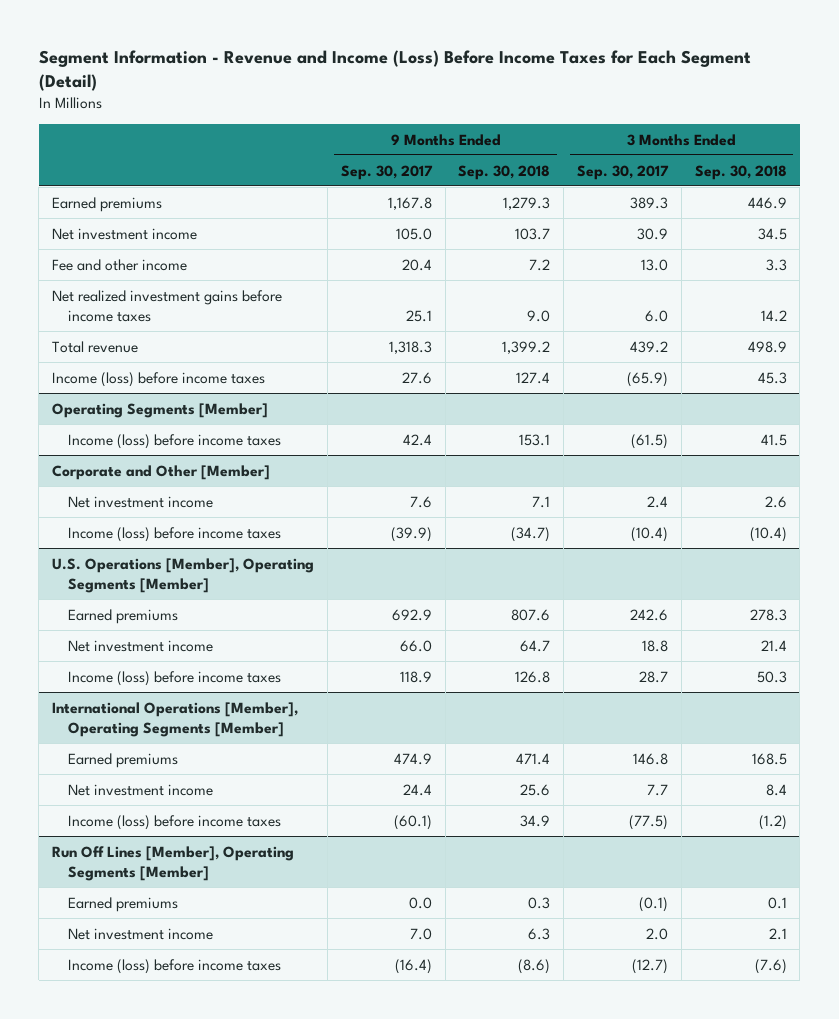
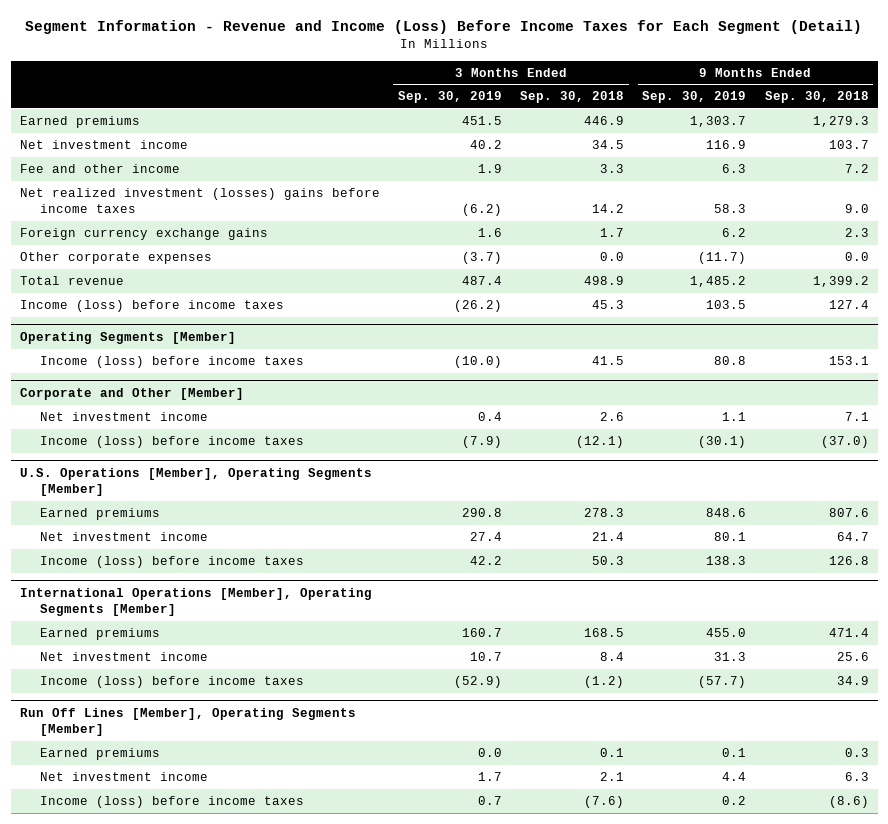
- | 9 Months Ended Sep. 30, 2017 | 9 Months Ended Sep. 30, 2018 | 3 Months Ended Sep. 30, 2017 | 3 Months Ended Sep. 30, 2018
+ | 3 Months Ended Sep. 30, 2019 | 3 Months Ended Sep. 30, 2018 | 9 Months Ended Sep. 30, 2019 | 9 Months Ended Sep. 30, 2018
- Net realized investment gains before income taxes | 25.1 | 9.0 | 6.0 | 14.2
+ Net realized investment (losses) gains before income taxes | (6.2) | 14.2 | 58.3 | 9.0
+ Foreign currency exchange gains | 1.6 | 1.7 | 6.2 | 2.3
+ Other corporate expenses | (3.7) | 0.0 | (11.7) | 0.0
@ Corporate and Other [Member]
- Income (loss) before income taxes | (39.9) | (34.7) | (10.4) | (10.4)
+ Income (loss) before income taxes | (7.9) | (12.1) | (30.1) | (37.0)

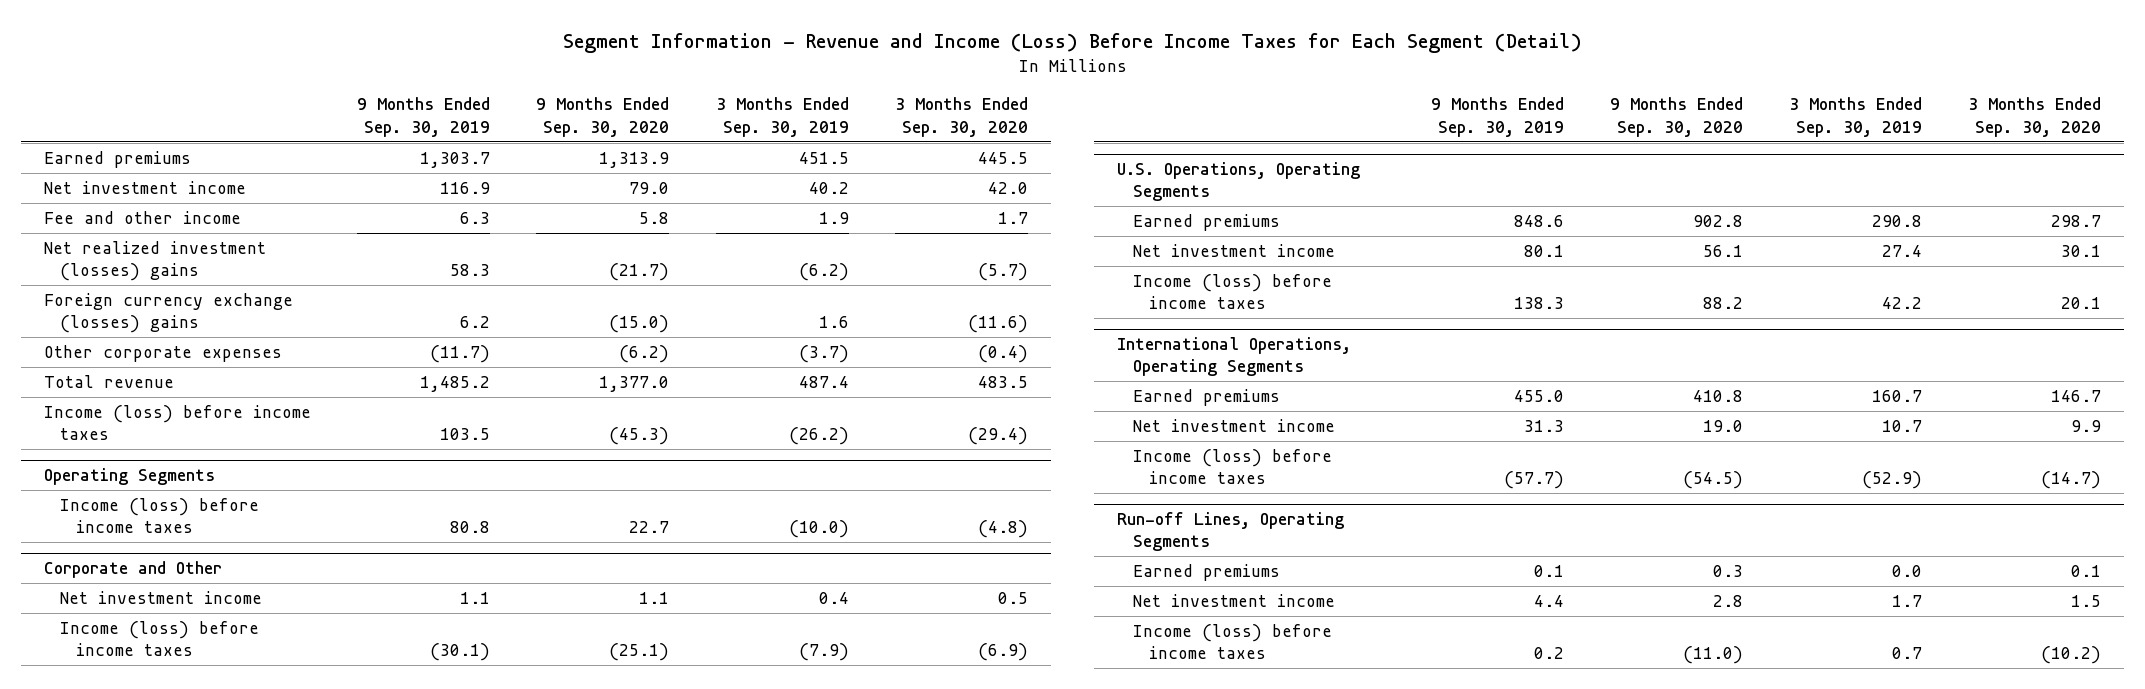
- | 3 Months Ended Sep. 30, 2019 | 3 Months Ended Sep. 30, 2018 | 9 Months Ended Sep. 30, 2019 | 9 Months Ended Sep. 30, 2018
+ | 9 Months Ended Sep. 30, 2019 | 9 Months Ended Sep. 30, 2020 | 3 Months Ended Sep. 30, 2019 | 3 Months Ended Sep. 30, 2020
- Net realized investment (losses) gains before income taxes | (6.2) | 14.2 | 58.3 | 9.0
- Foreign currency exchange gains | 1.6 | 1.7 | 6.2 | 2.3
+ Net realized investment (losses) gains | 58.3 | (21.7) | (6.2) | (5.7)
+ Foreign currency exchange (losses) gains | 6.2 | (15.0) | 1.6 | (11.6)
- Operating Segments [Member]
+ Operating Segments
- Corporate and Other [Member]
+ Corporate and Other
- U.S. Operations [Member], Operating Segments [Member]
+ U.S. Operations, Operating Segments
- International Operations [Member], Operating Segments [Member]
+ International Operations, Operating Segments
- Run Off Lines [Member], Operating Segments [Member]
+ Run-off Lines, Operating Segments

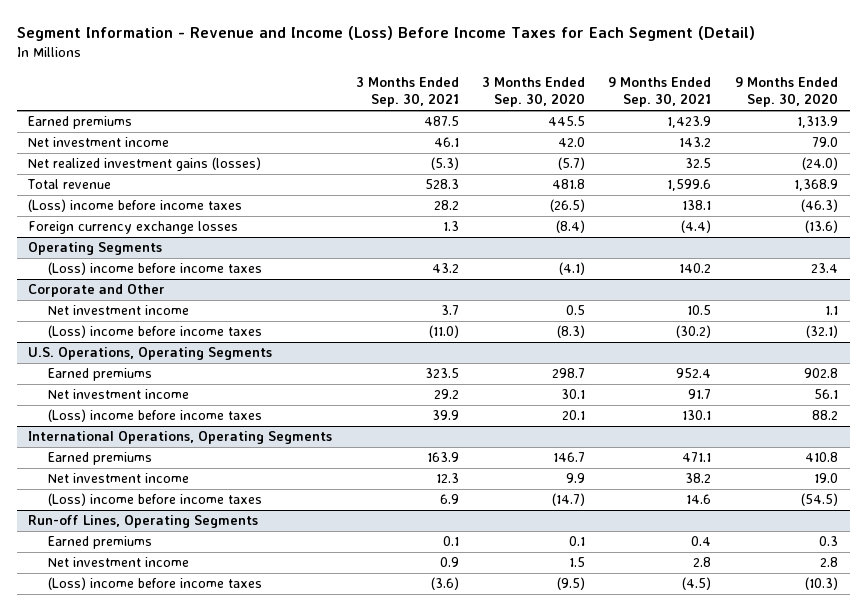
- | 9 Months Ended Sep. 30, 2019 | 9 Months Ended Sep. 30, 2020 | 3 Months Ended Sep. 30, 2019 | 3 Months Ended Sep. 30, 2020
+ | 3 Months Ended Sep. 30, 2021 | 3 Months Ended Sep. 30, 2020 | 9 Months Ended Sep. 30, 2021 | 9 Months Ended Sep. 30, 2020
- Fee and other income | 6.3 | 5.8 | 1.9 | 1.7
- Net realized investment (losses) gains | 58.3 | (21.7) | (6.2) | (5.7)
- Foreign currency exchange (losses) gains | 6.2 | (15.0) | 1.6 | (11.6)
- Other corporate expenses | (11.7) | (6.2) | (3.7) | (0.4)
- Total revenue | 1,485.2 | 1,377.0 | 487.4 | 483.5
- Income (loss) before income taxes | 103.5 | (45.3) | (26.2) | (29.4)
+ Net realized investment gains (losses) | (5.3) | (5.7) | 32.5 | (24.0)
+ Total revenue | 528.3 | 481.8 | 1,599.6 | 1,368.9
+ (Loss) income before income taxes | 28.2 | (26.5) | 138.1 | (46.3)
+ Foreign currency exchange losses | 1.3 | (8.4) | (4.4) | (13.6)
@ Operating Segments
- Income (loss) before income taxes | 80.8 | 22.7 | (10.0) | (4.8)
+ (Loss) income before income taxes | 43.2 | (4.1) | 140.2 | 23.4
@ Corporate and Other
- Income (loss) before income taxes | (30.1) | (25.1) | (7.9) | (6.9)
+ (Loss) income before income taxes | (11.0) | (8.3) | (30.2) | (32.1)
@ U.S. Operations, Operating Segments
- Income (loss) before income taxes | 138.3 | 88.2 | 42.2 | 20.1
+ (Loss) income before income taxes | 39.9 | 20.1 | 130.1 | 88.2
@ International Operations, Operating Segments
- Income (loss) before income taxes | (57.7) | (54.5) | (52.9) | (14.7)
+ (Loss) income before income taxes | 6.9 | (14.7) | 14.6 | (54.5)
@ Run-off Lines, Operating Segments
- Income (loss) before income taxes | 0.2 | (11.0) | 0.7 | (10.2)
+ (Loss) income before income taxes | (3.6) | (9.5) | (4.5) | (10.3)

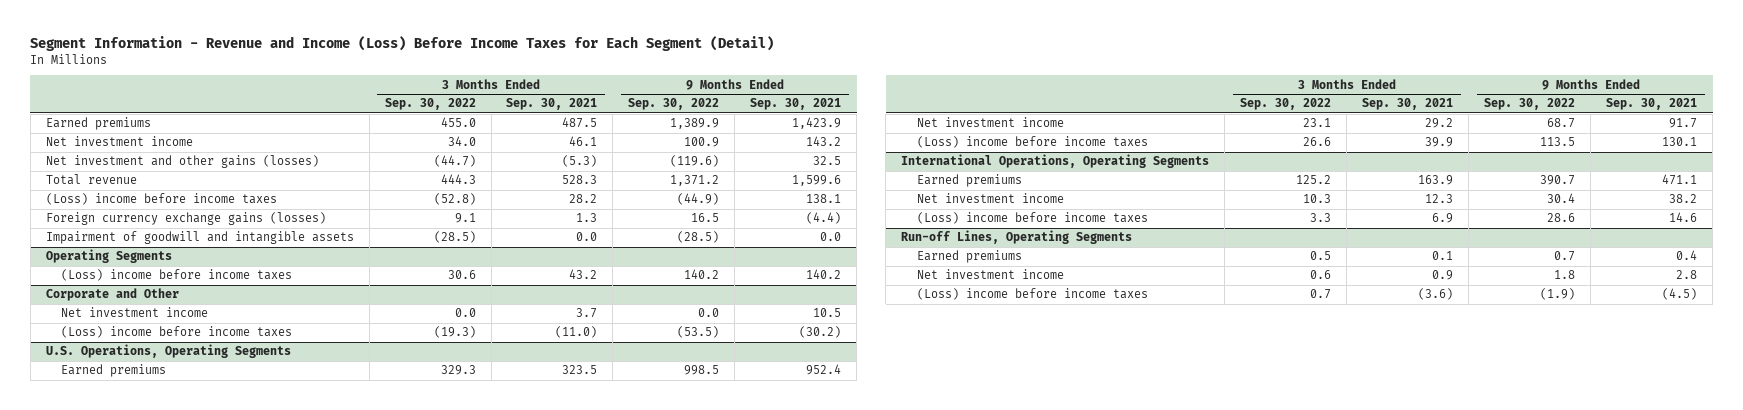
- | 3 Months Ended Sep. 30, 2021 | 3 Months Ended Sep. 30, 2020 | 9 Months Ended Sep. 30, 2021 | 9 Months Ended Sep. 30, 2020
+ | 3 Months Ended Sep. 30, 2022 | 3 Months Ended Sep. 30, 2021 | 9 Months Ended Sep. 30, 2022 | 9 Months Ended Sep. 30, 2021
- Net realized investment gains (losses) | (5.3) | (5.7) | 32.5 | (24.0)
+ Net investment and other gains (losses) | (44.7) | (5.3) | (119.6) | 32.5
- Foreign currency exchange losses | 1.3 | (8.4) | (4.4) | (13.6)
+ Foreign currency exchange gains (losses) | 9.1 | 1.3 | 16.5 | (4.4)
+ Impairment of goodwill and intangible assets | (28.5) | 0.0 | (28.5) | 0.0

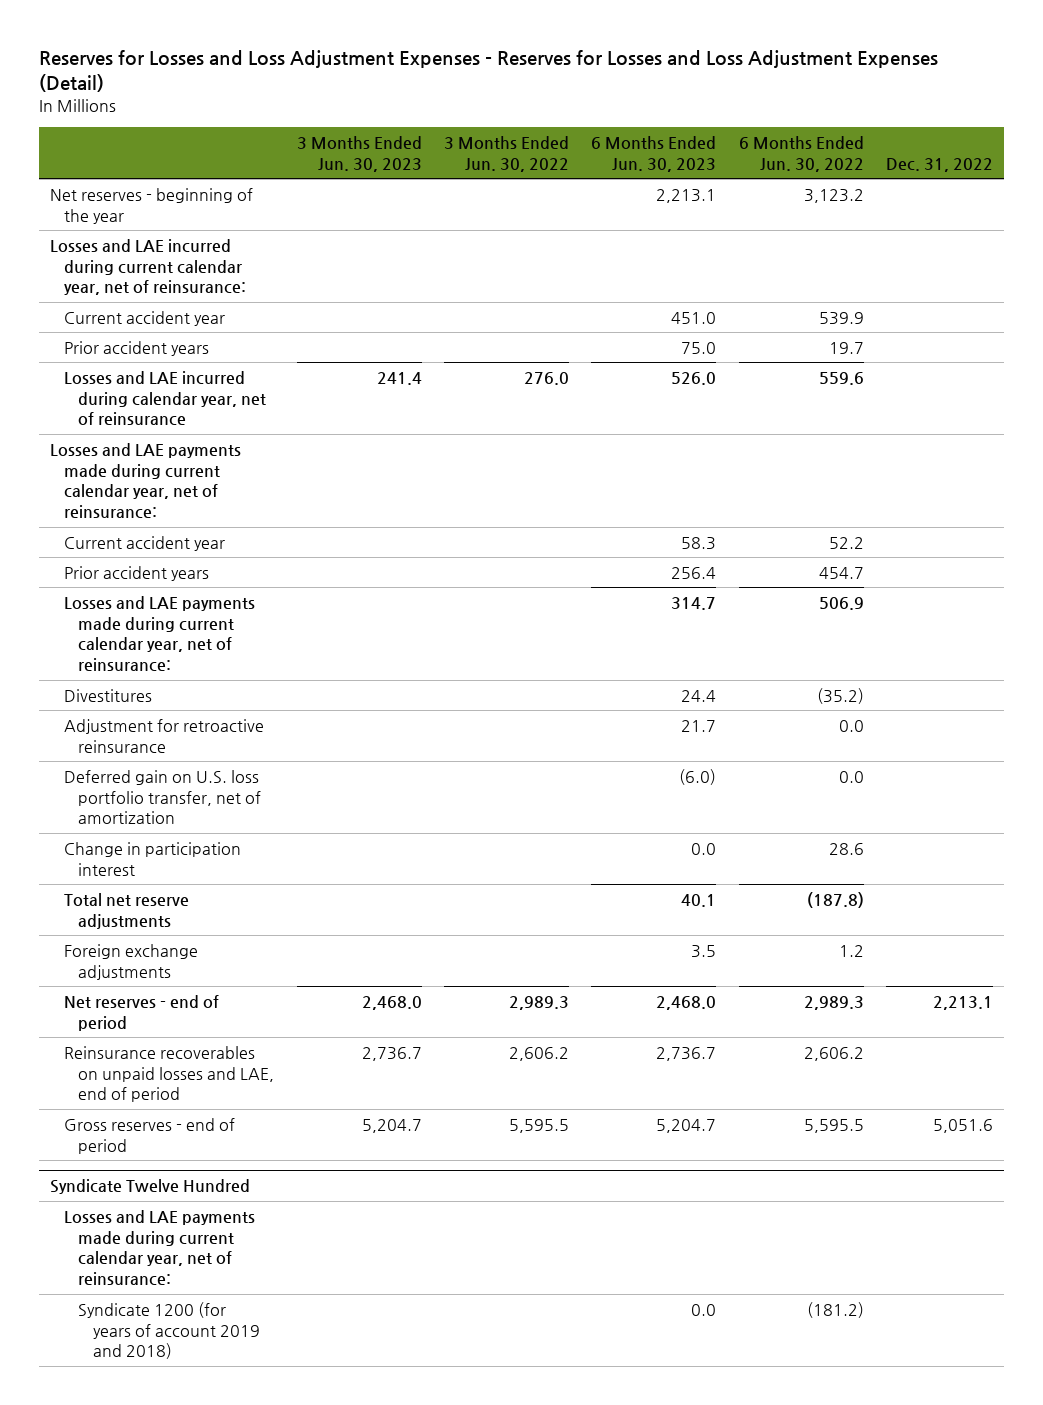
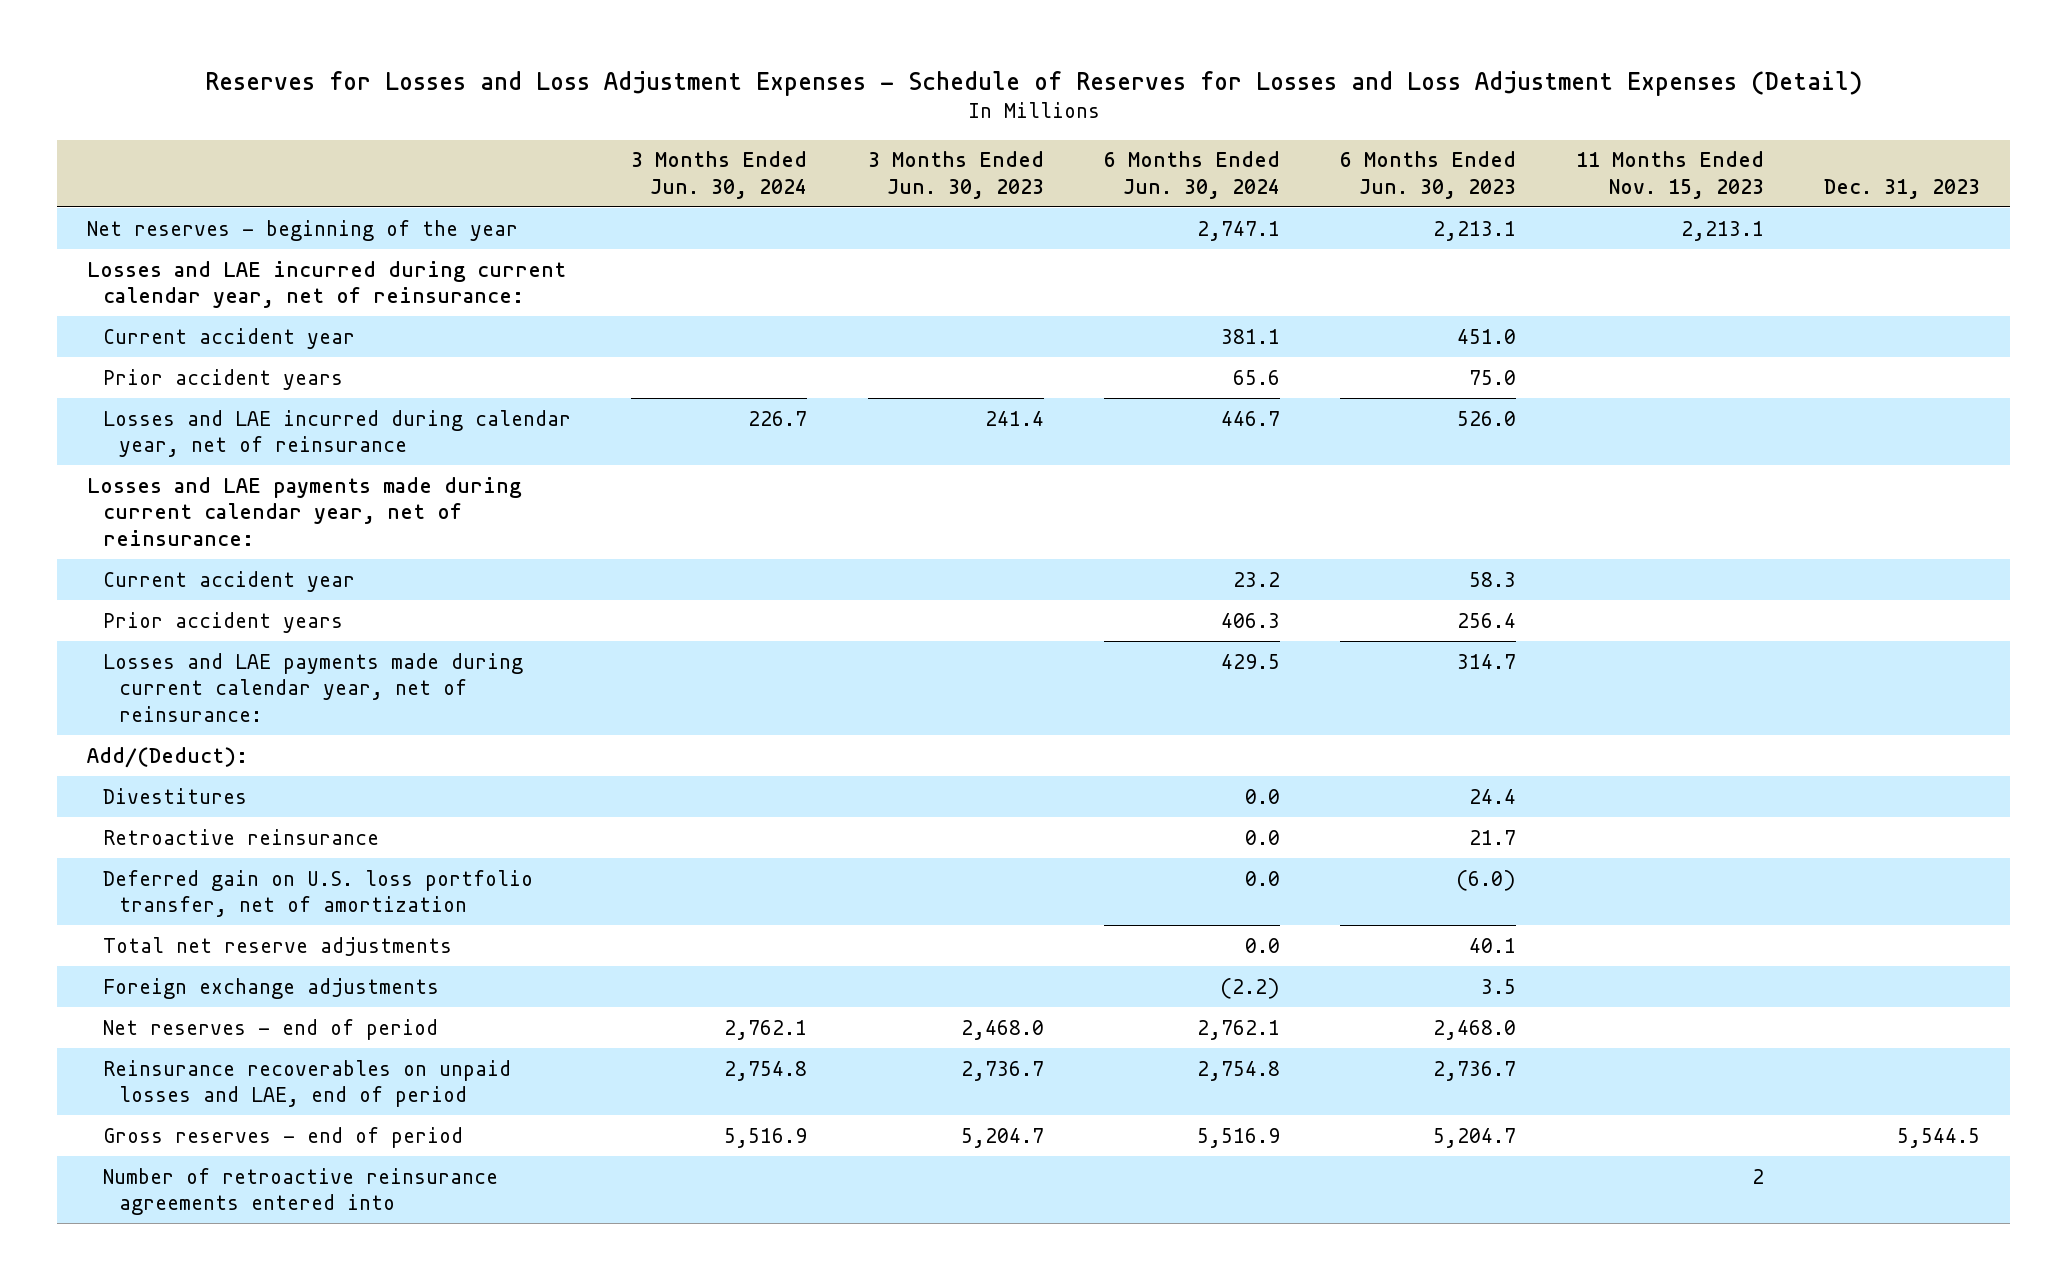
- Reserves for Losses and Loss Adjustment Expenses - Reserves for Losses and Loss Adjustment Expenses (Detail)
+ Reserves for Losses and Loss Adjustment Expenses - Schedule of Reserves for Losses and Loss Adjustment Expenses (Detail)
- | 3 Months Ended Jun. 30, 2023 | 3 Months Ended Jun. 30, 2022 | 6 Months Ended Jun. 30, 2023 | 6 Months Ended Jun. 30, 2022 | Dec. 31, 2022
+ | 3 Months Ended Jun. 30, 2024 | 3 Months Ended Jun. 30, 2023 | 6 Months Ended Jun. 30, 2024 | 6 Months Ended Jun. 30, 2023 | 11 Months Ended Nov. 15, 2023 | Dec. 31, 2023
+ Add/(Deduct):
- Adjustment for retroactive reinsurance | | | 21.7 | 0.0 |
+ Retroactive reinsurance | | | 0.0 | 21.7 | |
- Change in participation interest | | | 0.0 | 28.6 |
- Syndicate Twelve Hundred
- Losses and LAE payments made during current calendar year, net of reinsurance:
- Syndicate 1200 (for years of account 2019 and 2018) | | | 0.0 | (181.2) |
+ Number of retroactive reinsurance agreements entered into | | | | | 2 |

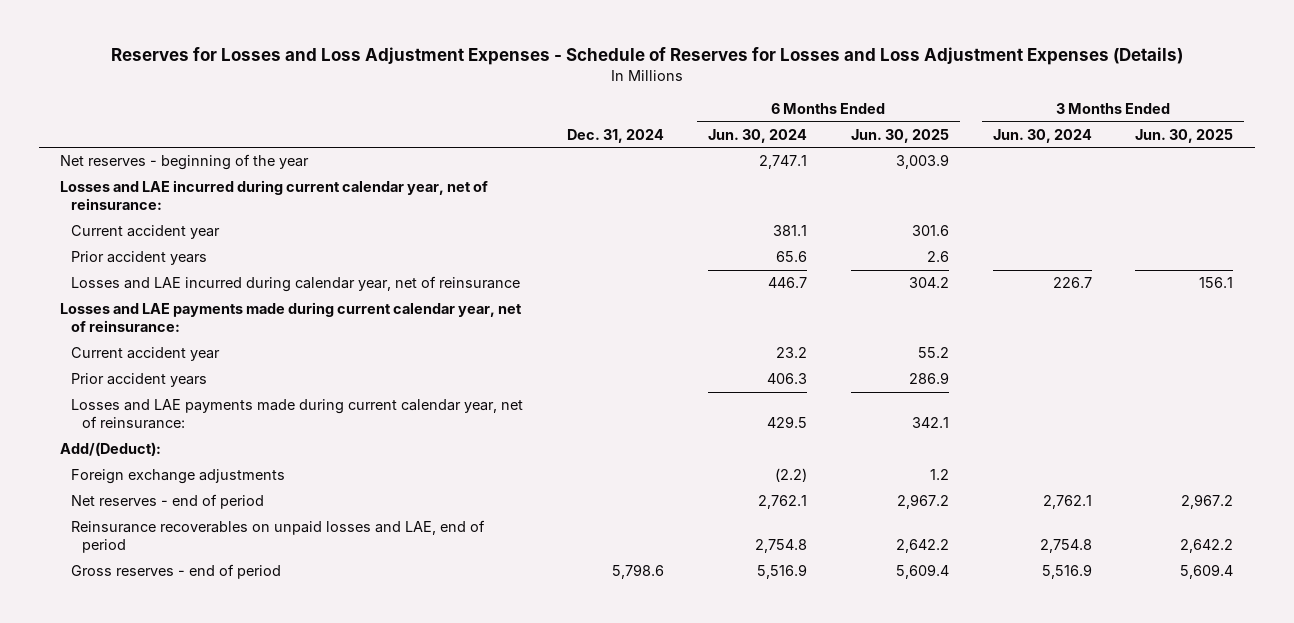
- Reserves for Losses and Loss Adjustment Expenses - Schedule of Reserves for Losses and Loss Adjustment Expenses (Detail)
+ Reserves for Losses and Loss Adjustment Expenses - Schedule of Reserves for Losses and Loss Adjustment Expenses (Details)
- | 3 Months Ended Jun. 30, 2024 | 3 Months Ended Jun. 30, 2023 | 6 Months Ended Jun. 30, 2024 | 6 Months Ended Jun. 30, 2023 | 11 Months Ended Nov. 15, 2023 | Dec. 31, 2023
+ | Dec. 31, 2024 | 6 Months Ended Jun. 30, 2024 | 6 Months Ended Jun. 30, 2025 | 3 Months Ended Jun. 30, 2024 | 3 Months Ended Jun. 30, 2025
- Divestitures | | | 0.0 | 24.4 | |
- Retroactive reinsurance | | | 0.0 | 21.7 | |
- Deferred gain on U.S. loss portfolio transfer, net of amortization | | | 0.0 | (6.0) | |
- Total net reserve adjustments | | | 0.0 | 40.1 | |
- Number of retroactive reinsurance agreements entered into | | | | | 2 |

